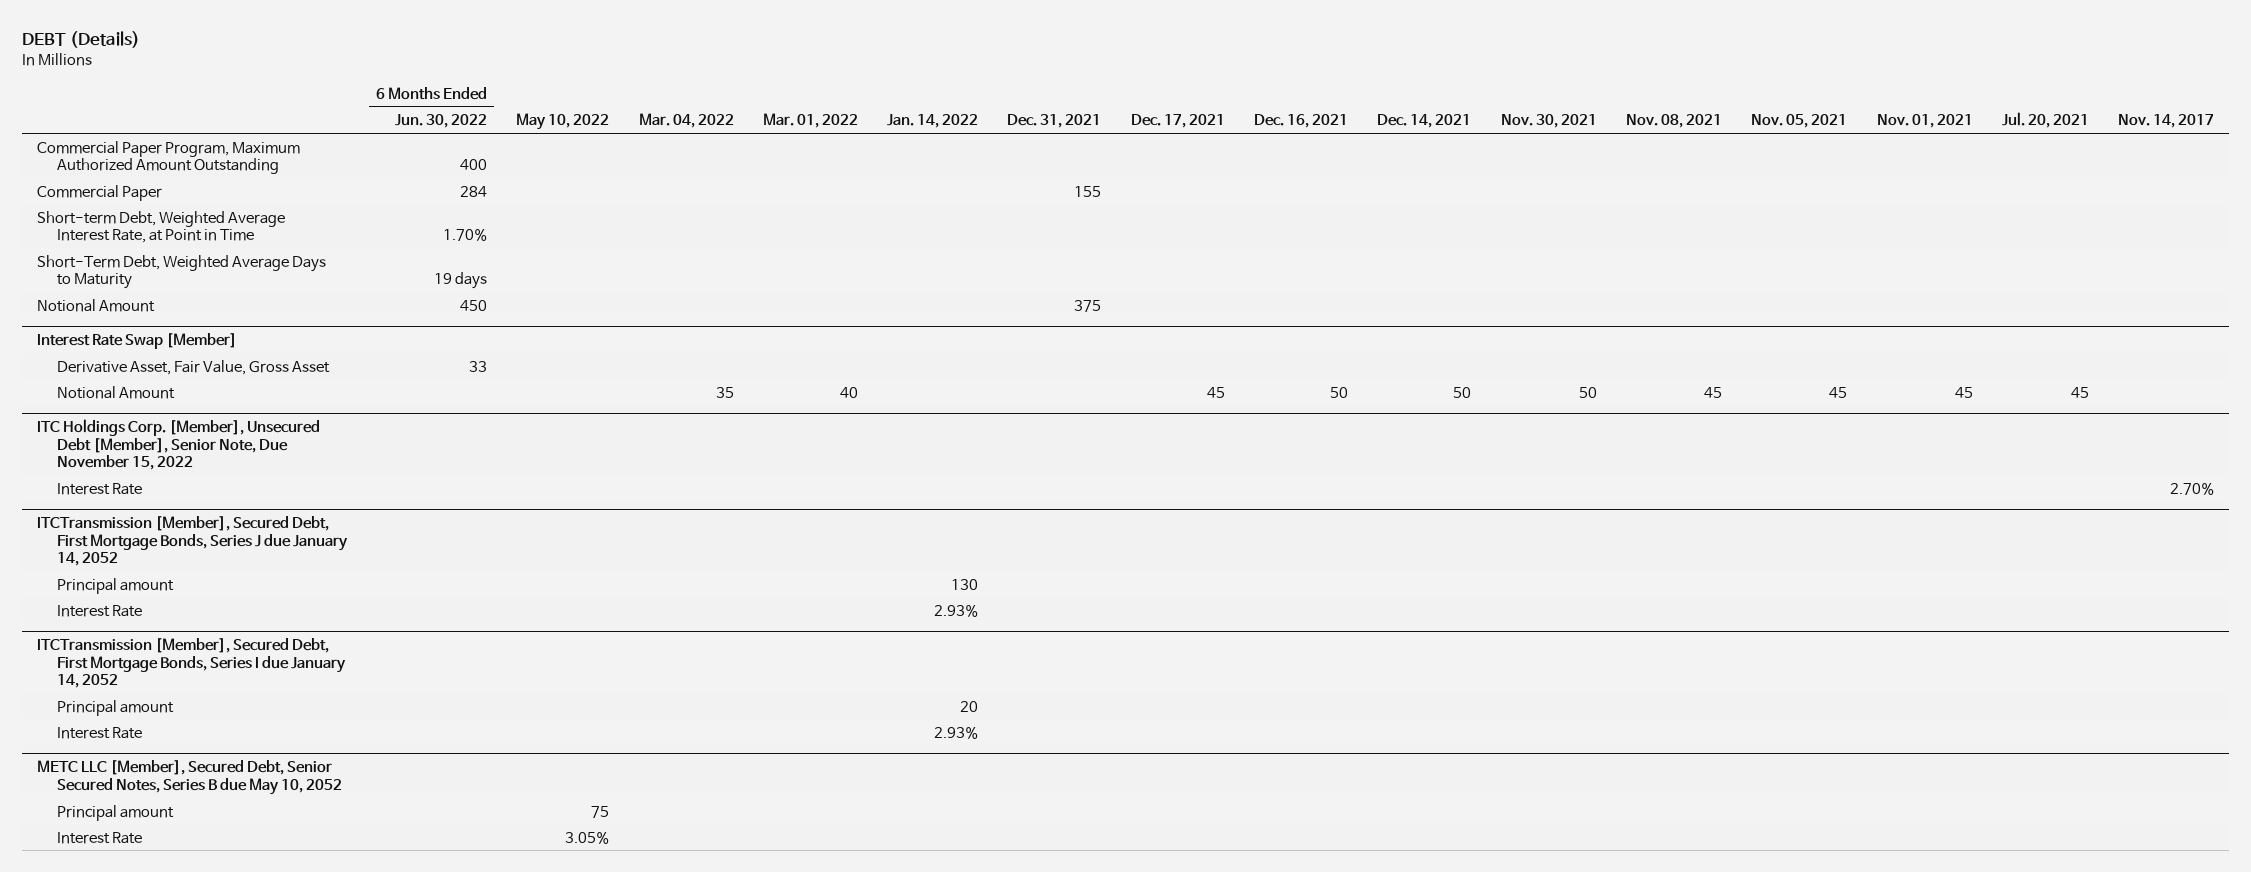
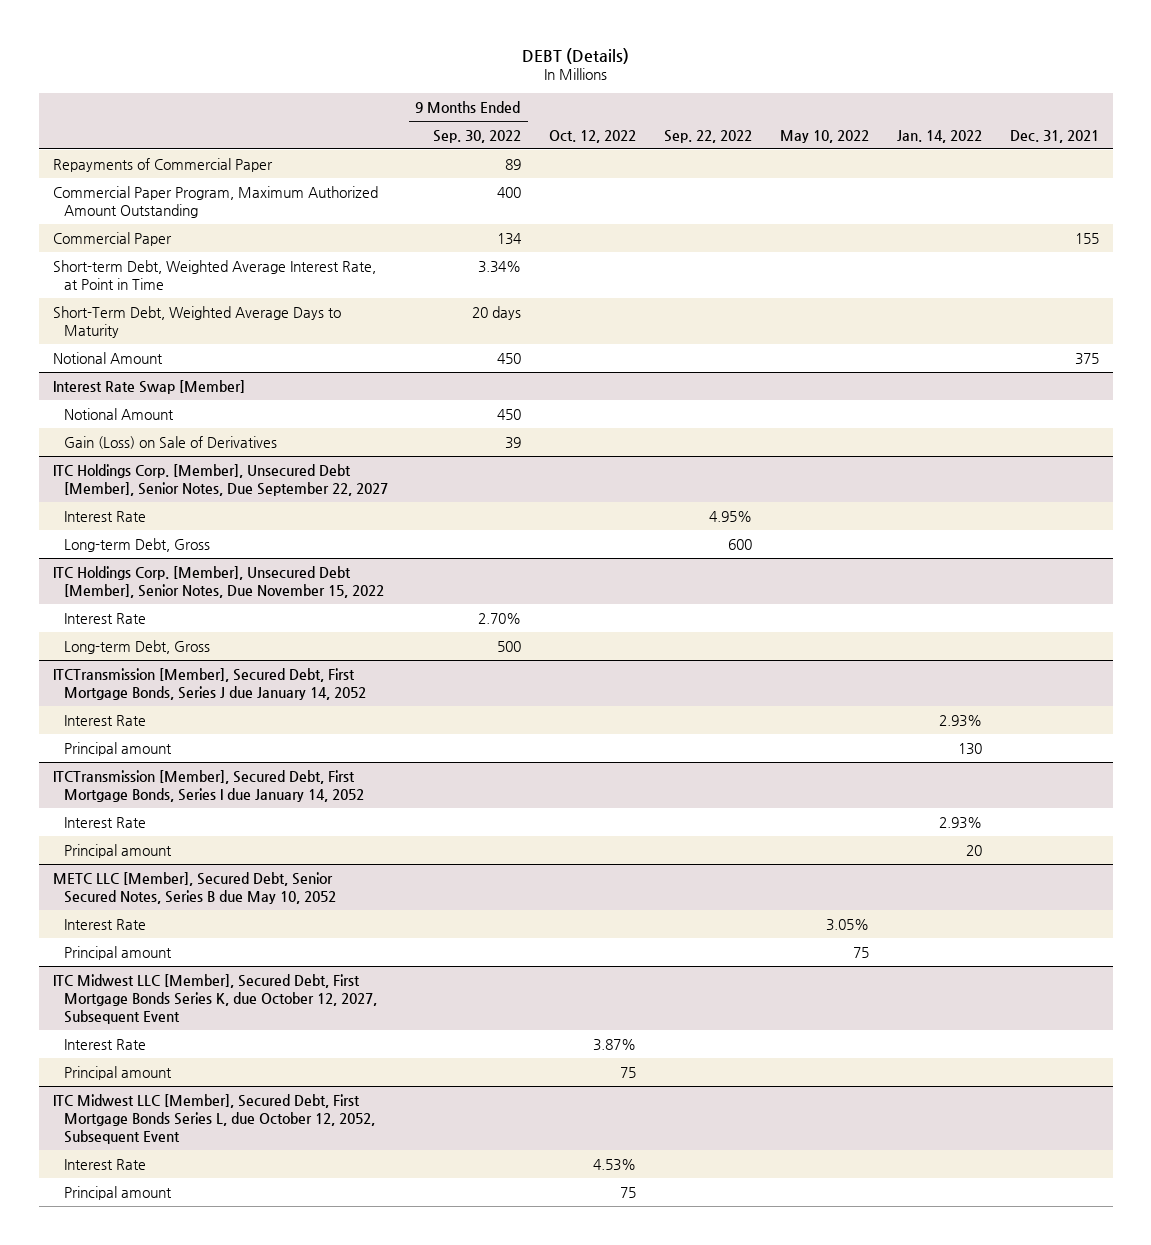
- | 6 Months Ended Jun. 30, 2022 | May 10, 2022 | Mar. 04, 2022 | Mar. 01, 2022 | Jan. 14, 2022 | Dec. 31, 2021 | Dec. 17, 2021 | Dec. 16, 2021 | Dec. 14, 2021 | Nov. 30, 2021 | Nov. 08, 2021 | Nov. 05, 2021 | Nov. 01, 2021 | Jul. 20, 2021 | Nov. 14, 2017
+ | 9 Months Ended Sep. 30, 2022 | Oct. 12, 2022 | Sep. 22, 2022 | May 10, 2022 | Jan. 14, 2022 | Dec. 31, 2021
+ Repayments of Commercial Paper | 89 | | | | |
@ Interest Rate Swap [Member]
- Derivative Asset, Fair Value, Gross Asset | 33 | | | | | | | | | | | | | |
- ITC Holdings Corp. [Member], Unsecured Debt [Member], Senior Note, Due November 15, 2022
@ Interest Rate Swap [Member]
+ Gain (Loss) on Sale of Derivatives | 39 | | | | |
+ ITC Holdings Corp. [Member], Unsecured Debt [Member], Senior Notes, Due September 22, 2027
+ Interest Rate | | | 4.95% | | |
+ Long-term Debt, Gross | | | 600 | | |
+ ITC Holdings Corp. [Member], Unsecured Debt [Member], Senior Notes, Due November 15, 2022
+ Long-term Debt, Gross | 500 | | | | |
@ ITCTransmission [Member], Secured Debt, First Mortgage Bonds, Series J due January 14, 2052
moved down: Principal amount | | | | | 130 |
@ ITCTransmission [Member], Secured Debt, First Mortgage Bonds, Series I due January 14, 2052
moved down: Principal amount | | | | | 20 |
@ METC LLC [Member], Secured Debt, Senior Secured Notes, Series B due May 10, 2052
moved down: Principal amount | | | | 75 | |
+ ITC Midwest LLC [Member], Secured Debt, First Mortgage Bonds Series K, due October 12, 2027, Subsequent Event
+ Interest Rate | | 3.87% | | | |
+ Principal amount | | 75 | | | |
+ ITC Midwest LLC [Member], Secured Debt, First Mortgage Bonds Series L, due October 12, 2052, Subsequent Event
+ Interest Rate | | 4.53% | | | |
+ Principal amount | | 75 | | | |

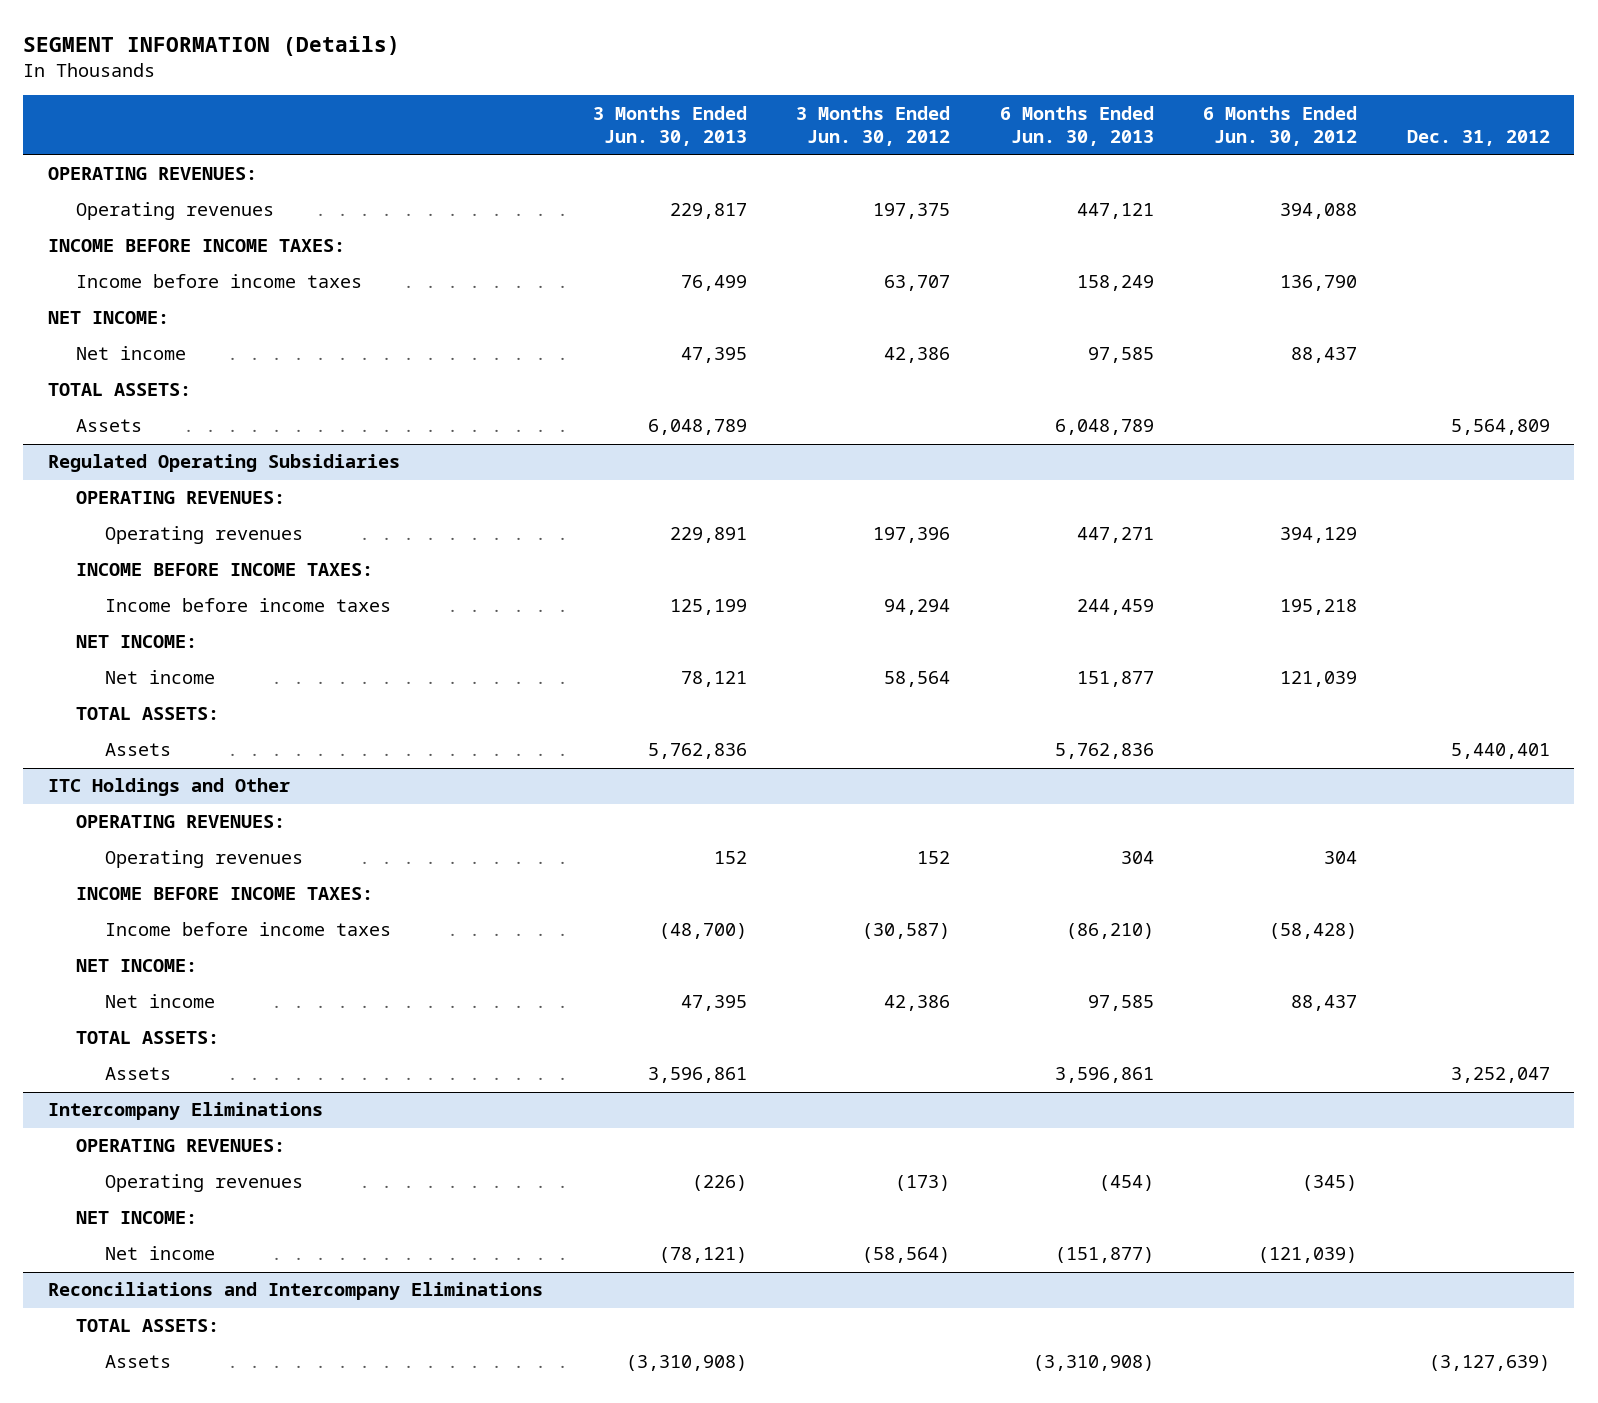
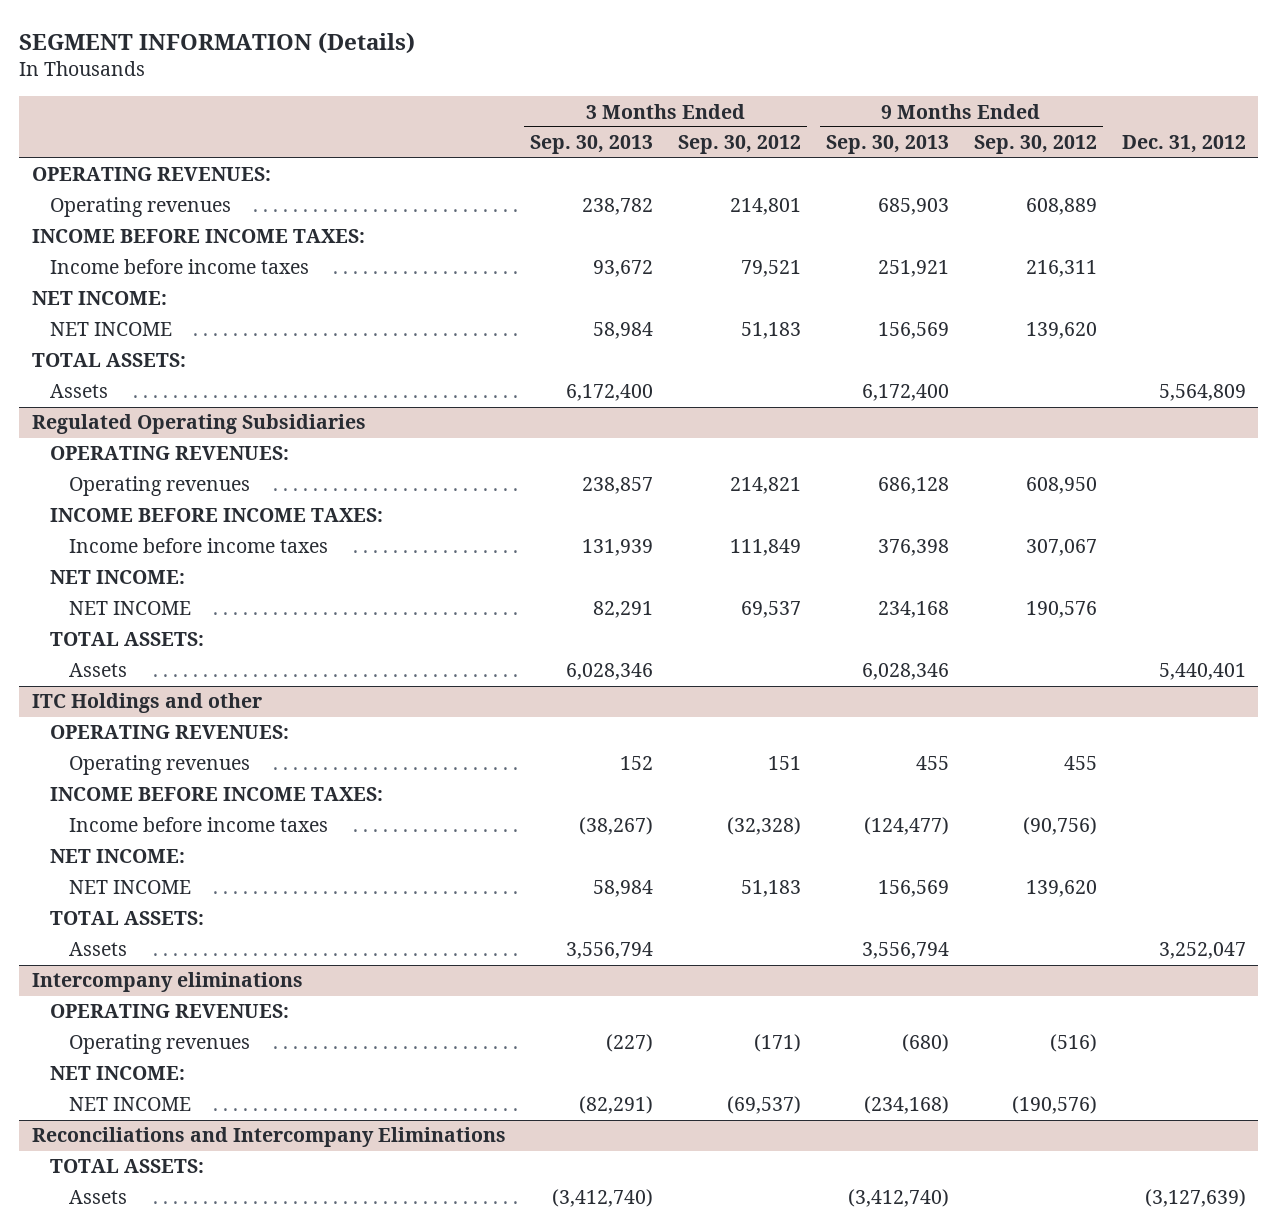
- | 3 Months Ended Jun. 30, 2013 | 3 Months Ended Jun. 30, 2012 | 6 Months Ended Jun. 30, 2013 | 6 Months Ended Jun. 30, 2012 | Dec. 31, 2012
+ | 3 Months Ended Sep. 30, 2013 | 3 Months Ended Sep. 30, 2012 | 9 Months Ended Sep. 30, 2013 | 9 Months Ended Sep. 30, 2012 | Dec. 31, 2012
- Net income | 47,395 | 42,386 | 97,585 | 88,437 |
+ NET INCOME | 58,984 | 51,183 | 156,569 | 139,620 |
@ Regulated Operating Subsidiaries
- Net income | 78,121 | 58,564 | 151,877 | 121,039 |
+ NET INCOME | 82,291 | 69,537 | 234,168 | 190,576 |
- ITC Holdings and Other
+ ITC Holdings and other
- Net income | 47,395 | 42,386 | 97,585 | 88,437 |
+ NET INCOME | 58,984 | 51,183 | 156,569 | 139,620 |
- Intercompany Eliminations
+ Intercompany eliminations
- Net income | (78,121) | (58,564) | (151,877) | (121,039) |
+ NET INCOME | (82,291) | (69,537) | (234,168) | (190,576) |

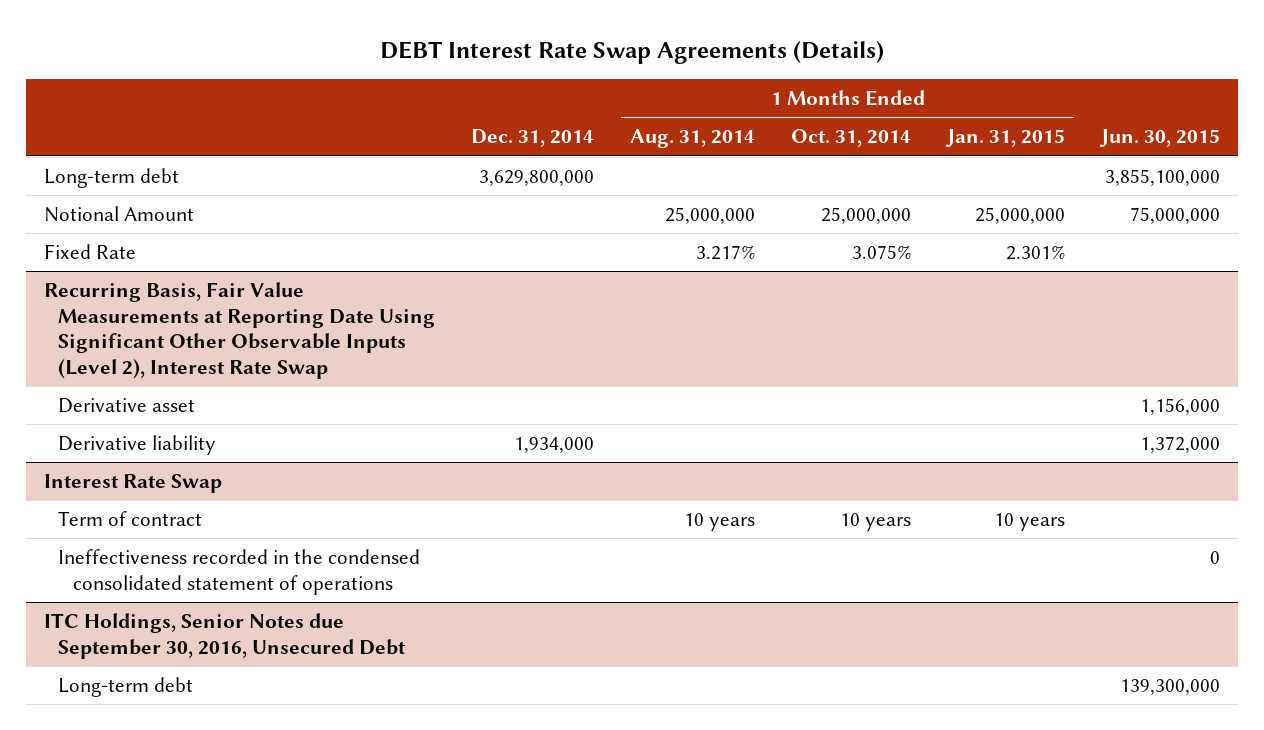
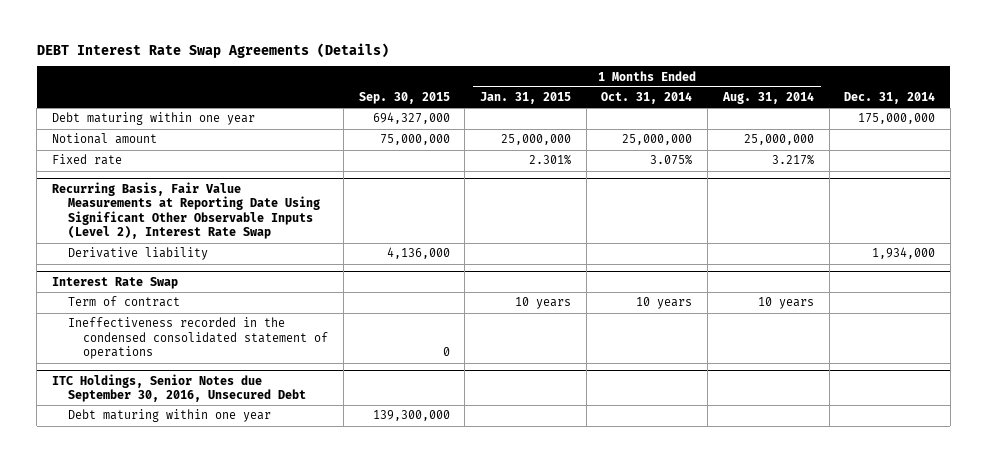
- | Dec. 31, 2014 | 1 Months Ended Aug. 31, 2014 | 1 Months Ended Oct. 31, 2014 | 1 Months Ended Jan. 31, 2015 | Jun. 30, 2015
+ | Sep. 30, 2015 | 1 Months Ended Jan. 31, 2015 | 1 Months Ended Oct. 31, 2014 | 1 Months Ended Aug. 31, 2014 | Dec. 31, 2014
- Long-term debt | 3,629,800,000 | | | | 3,855,100,000
- Notional Amount | | 25,000,000 | 25,000,000 | 25,000,000 | 75,000,000
- Fixed Rate | | 3.217% | 3.075% | 2.301% |
+ Debt maturing within one year | 694,327,000 | | | | 175,000,000
+ Notional amount | 75,000,000 | 25,000,000 | 25,000,000 | 25,000,000 |
+ Fixed rate | | 2.301% | 3.075% | 3.217% |
@ Recurring Basis, Fair Value Measurements at Reporting Date Using Significant Other Observable Inputs (Level 2), Interest Rate Swap
- Derivative asset | | | | | 1,156,000
@ ITC Holdings, Senior Notes due September 30, 2016, Unsecured Debt
- Long-term debt | | | | | 139,300,000
+ Debt maturing within one year | 139,300,000 | | | |

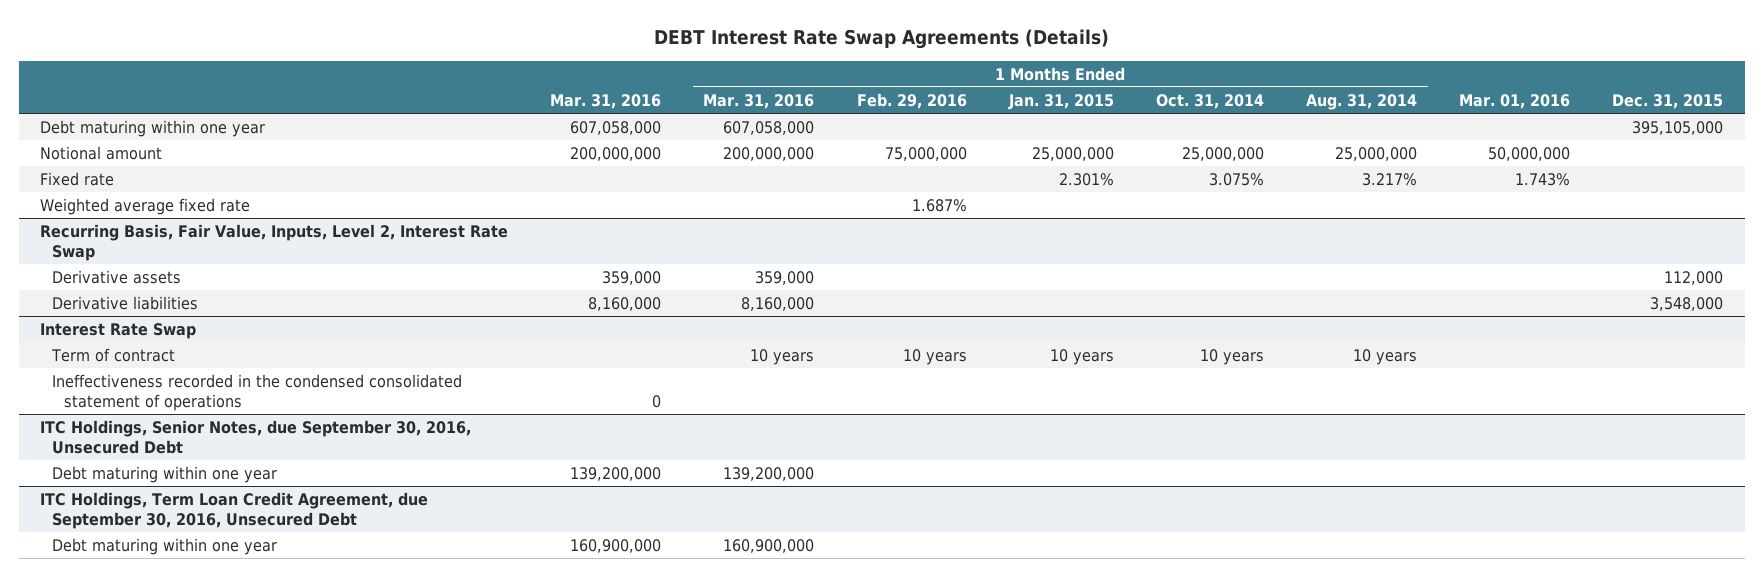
- | Sep. 30, 2015 | 1 Months Ended Jan. 31, 2015 | 1 Months Ended Oct. 31, 2014 | 1 Months Ended Aug. 31, 2014 | Dec. 31, 2014
+ | Mar. 31, 2016 | 1 Months Ended Mar. 31, 2016 | 1 Months Ended Feb. 29, 2016 | 1 Months Ended Jan. 31, 2015 | 1 Months Ended Oct. 31, 2014 | 1 Months Ended Aug. 31, 2014 | Mar. 01, 2016 | Dec. 31, 2015
- Recurring Basis, Fair Value Measurements at Reporting Date Using Significant Other Observable Inputs (Level 2), Interest Rate Swap
- Derivative liability | 4,136,000 | | | | 1,934,000
+ Weighted average fixed rate | | | 1.687% | | | | |
+ Recurring Basis, Fair Value, Inputs, Level 2, Interest Rate Swap
+ Derivative assets | 359,000 | 359,000 | | | | | | 112,000
+ Derivative liabilities | 8,160,000 | 8,160,000 | | | | | | 3,548,000
- ITC Holdings, Senior Notes due September 30, 2016, Unsecured Debt
+ ITC Holdings, Senior Notes, due September 30, 2016, Unsecured Debt
+ ITC Holdings, Term Loan Credit Agreement, due September 30, 2016, Unsecured Debt
+ Debt maturing within one year | 160,900,000 | 160,900,000 | | | | | |

